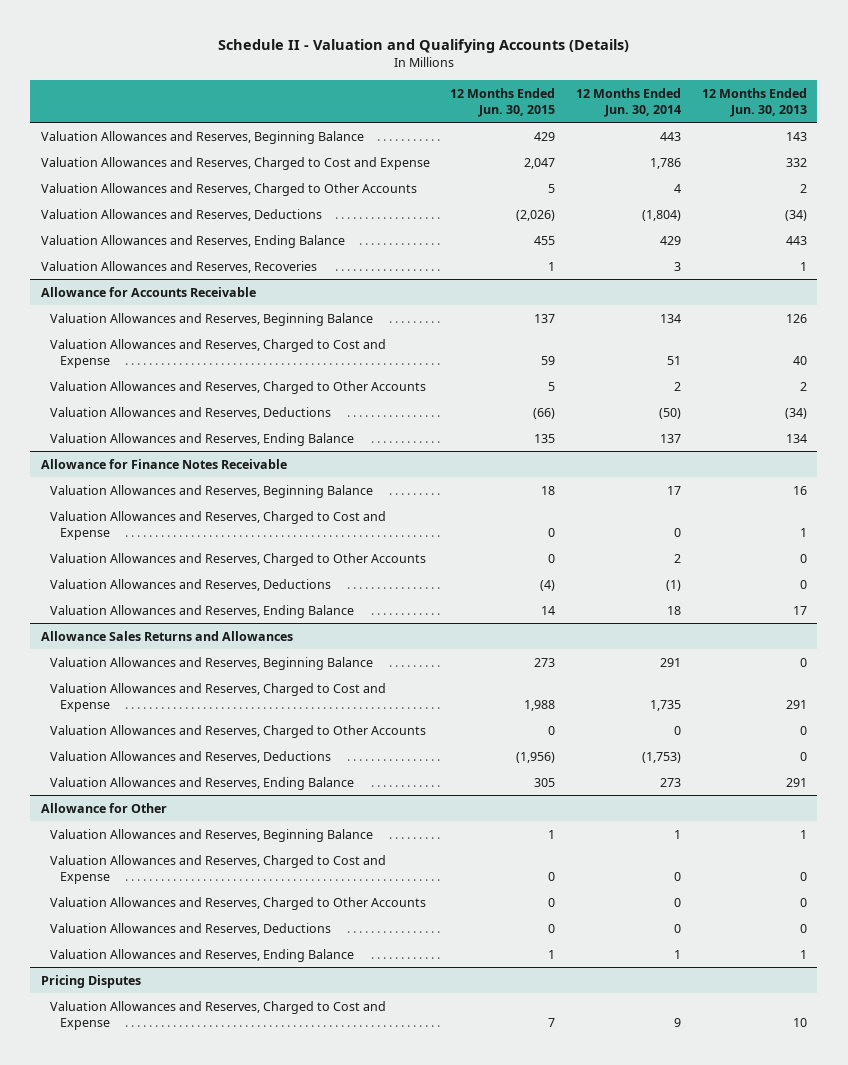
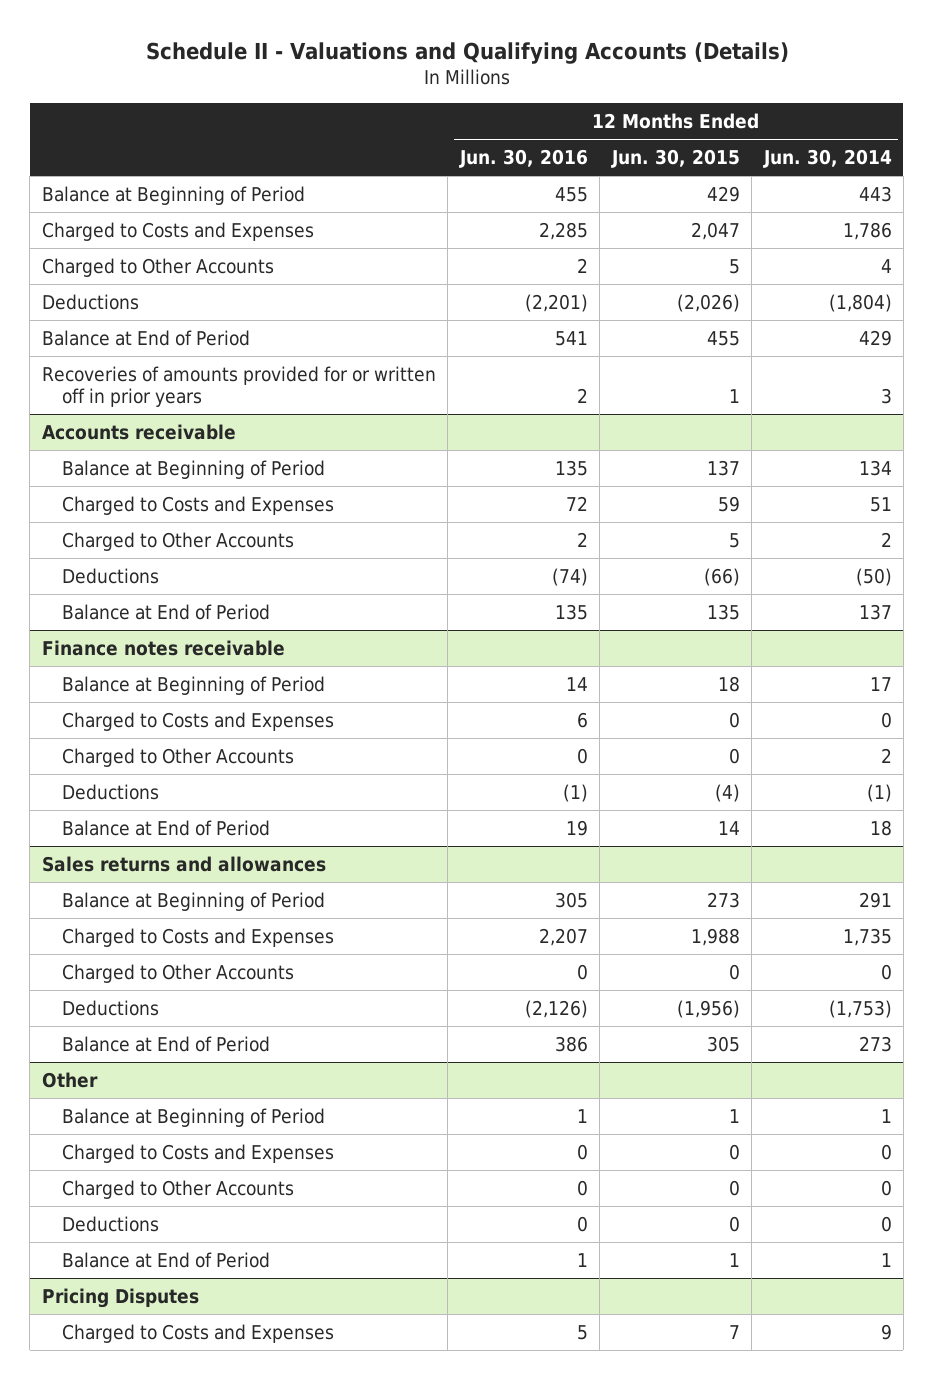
- Schedule II - Valuation and Qualifying Accounts (Details)
+ Schedule II - Valuations and Qualifying Accounts (Details)
- | 12 Months Ended Jun. 30, 2015 | 12 Months Ended Jun. 30, 2014 | 12 Months Ended Jun. 30, 2013
+ | 12 Months Ended Jun. 30, 2016 | 12 Months Ended Jun. 30, 2015 | 12 Months Ended Jun. 30, 2014
- Valuation Allowances and Reserves, Beginning Balance | 429 | 443 | 143
- Valuation Allowances and Reserves, Charged to Cost and Expense | 2,047 | 1,786 | 332
- Valuation Allowances and Reserves, Charged to Other Accounts | 5 | 4 | 2
- Valuation Allowances and Reserves, Deductions | (2,026) | (1,804) | (34)
- Valuation Allowances and Reserves, Ending Balance | 455 | 429 | 443
- Valuation Allowances and Reserves, Recoveries | 1 | 3 | 1
- Allowance for Accounts Receivable
- Valuation Allowances and Reserves, Beginning Balance | 137 | 134 | 126
- Valuation Allowances and Reserves, Charged to Cost and Expense | 59 | 51 | 40
- Valuation Allowances and Reserves, Charged to Other Accounts | 5 | 2 | 2
- Valuation Allowances and Reserves, Deductions | (66) | (50) | (34)
- Valuation Allowances and Reserves, Ending Balance | 135 | 137 | 134
- Allowance for Finance Notes Receivable
- Valuation Allowances and Reserves, Beginning Balance | 18 | 17 | 16
- Valuation Allowances and Reserves, Charged to Cost and Expense | 0 | 0 | 1
- Valuation Allowances and Reserves, Charged to Other Accounts | 0 | 2 | 0
- Valuation Allowances and Reserves, Deductions | (4) | (1) | 0
- Valuation Allowances and Reserves, Ending Balance | 14 | 18 | 17
- Allowance Sales Returns and Allowances
- Valuation Allowances and Reserves, Beginning Balance | 273 | 291 | 0
- Valuation Allowances and Reserves, Charged to Cost and Expense | 1,988 | 1,735 | 291
- Valuation Allowances and Reserves, Charged to Other Accounts | 0 | 0 | 0
- Valuation Allowances and Reserves, Deductions | (1,956) | (1,753) | 0
- Valuation Allowances and Reserves, Ending Balance | 305 | 273 | 291
- Allowance for Other
- Valuation Allowances and Reserves, Beginning Balance | 1 | 1 | 1
- Valuation Allowances and Reserves, Charged to Cost and Expense | 0 | 0 | 0
- Valuation Allowances and Reserves, Charged to Other Accounts | 0 | 0 | 0
- Valuation Allowances and Reserves, Deductions | 0 | 0 | 0
- Valuation Allowances and Reserves, Ending Balance | 1 | 1 | 1
+ Balance at Beginning of Period | 455 | 429 | 443
+ Charged to Costs and Expenses | 2,285 | 2,047 | 1,786
+ Charged to Other Accounts | 2 | 5 | 4
+ Deductions | (2,201) | (2,026) | (1,804)
+ Balance at End of Period | 541 | 455 | 429
+ Recoveries of amounts provided for or written off in prior years | 2 | 1 | 3
+ Accounts receivable
+ Balance at Beginning of Period | 135 | 137 | 134
+ Charged to Costs and Expenses | 72 | 59 | 51
+ Charged to Other Accounts | 2 | 5 | 2
+ Deductions | (74) | (66) | (50)
+ Balance at End of Period | 135 | 135 | 137
+ Finance notes receivable
+ Balance at Beginning of Period | 14 | 18 | 17
+ Charged to Costs and Expenses | 6 | 0 | 0
+ Charged to Other Accounts | 0 | 0 | 2
+ Deductions | (1) | (4) | (1)
+ Balance at End of Period | 19 | 14 | 18
+ Sales returns and allowances
+ Balance at Beginning of Period | 305 | 273 | 291
+ Charged to Costs and Expenses | 2,207 | 1,988 | 1,735
+ Charged to Other Accounts | 0 | 0 | 0
+ Deductions | (2,126) | (1,956) | (1,753)
+ Balance at End of Period | 386 | 305 | 273
+ Other
+ Balance at Beginning of Period | 1 | 1 | 1
+ Charged to Costs and Expenses | 0 | 0 | 0
+ Charged to Other Accounts | 0 | 0 | 0
+ Deductions | 0 | 0 | 0
+ Balance at End of Period | 1 | 1 | 1
@ Pricing Disputes
- Valuation Allowances and Reserves, Charged to Cost and Expense | 7 | 9 | 10
+ Charged to Costs and Expenses | 5 | 7 | 9

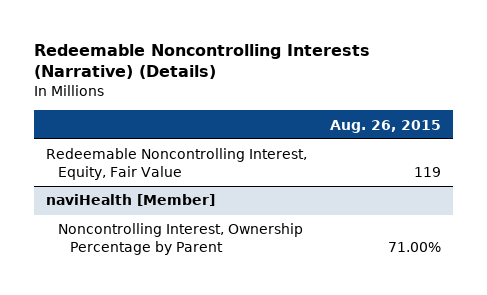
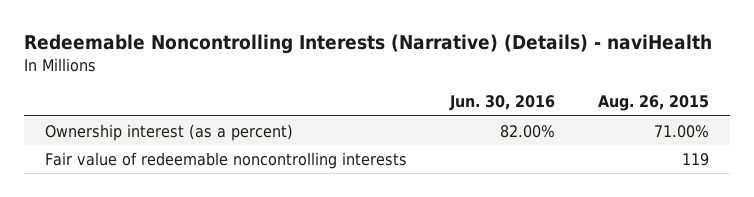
- Redeemable Noncontrolling Interests (Narrative) (Details)
+ Redeemable Noncontrolling Interests (Narrative) (Details) - naviHealth
- | Aug. 26, 2015
+ | Jun. 30, 2016 | Aug. 26, 2015
- Redeemable Noncontrolling Interest, Equity, Fair Value | 119
- naviHealth [Member]
- Noncontrolling Interest, Ownership Percentage by Parent | 71.00%
+ Ownership interest (as a percent) | 82.00% | 71.00%
+ Fair value of redeemable noncontrolling interests | | 119

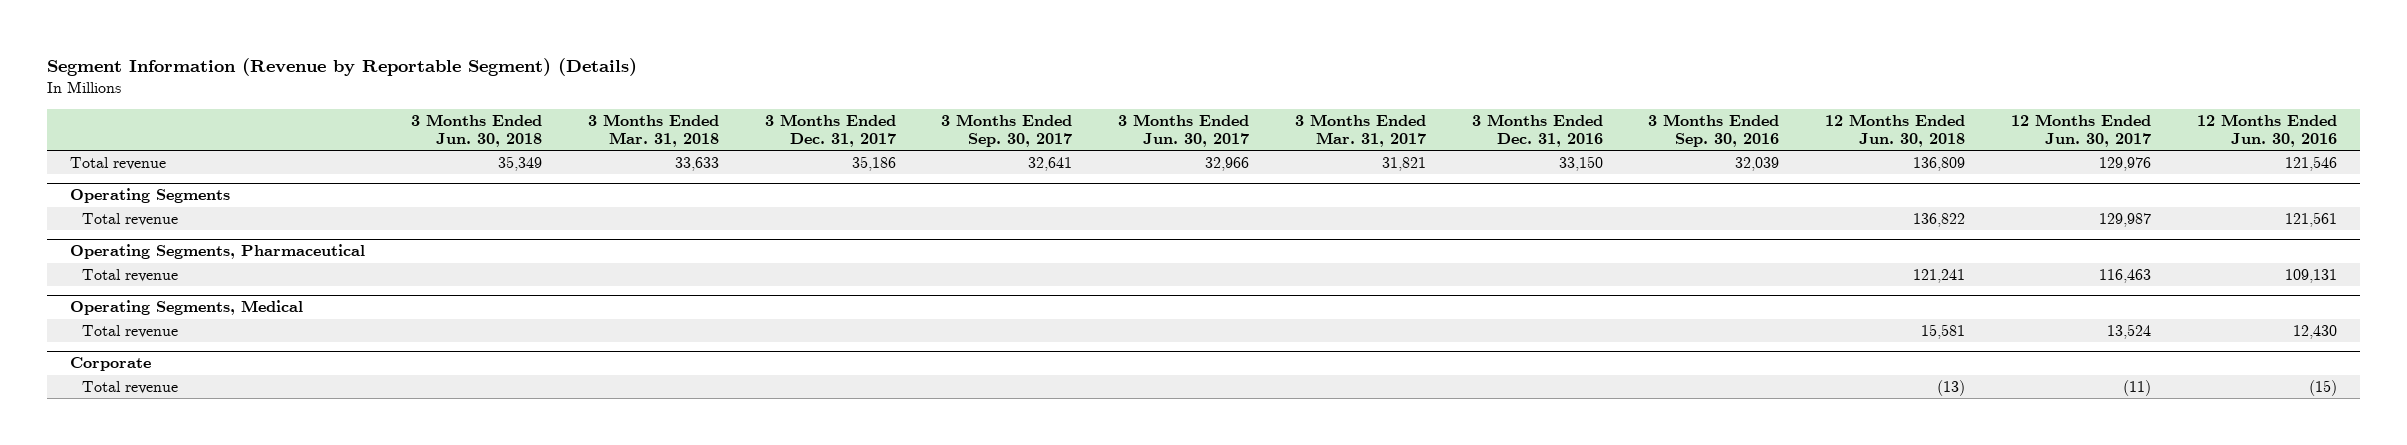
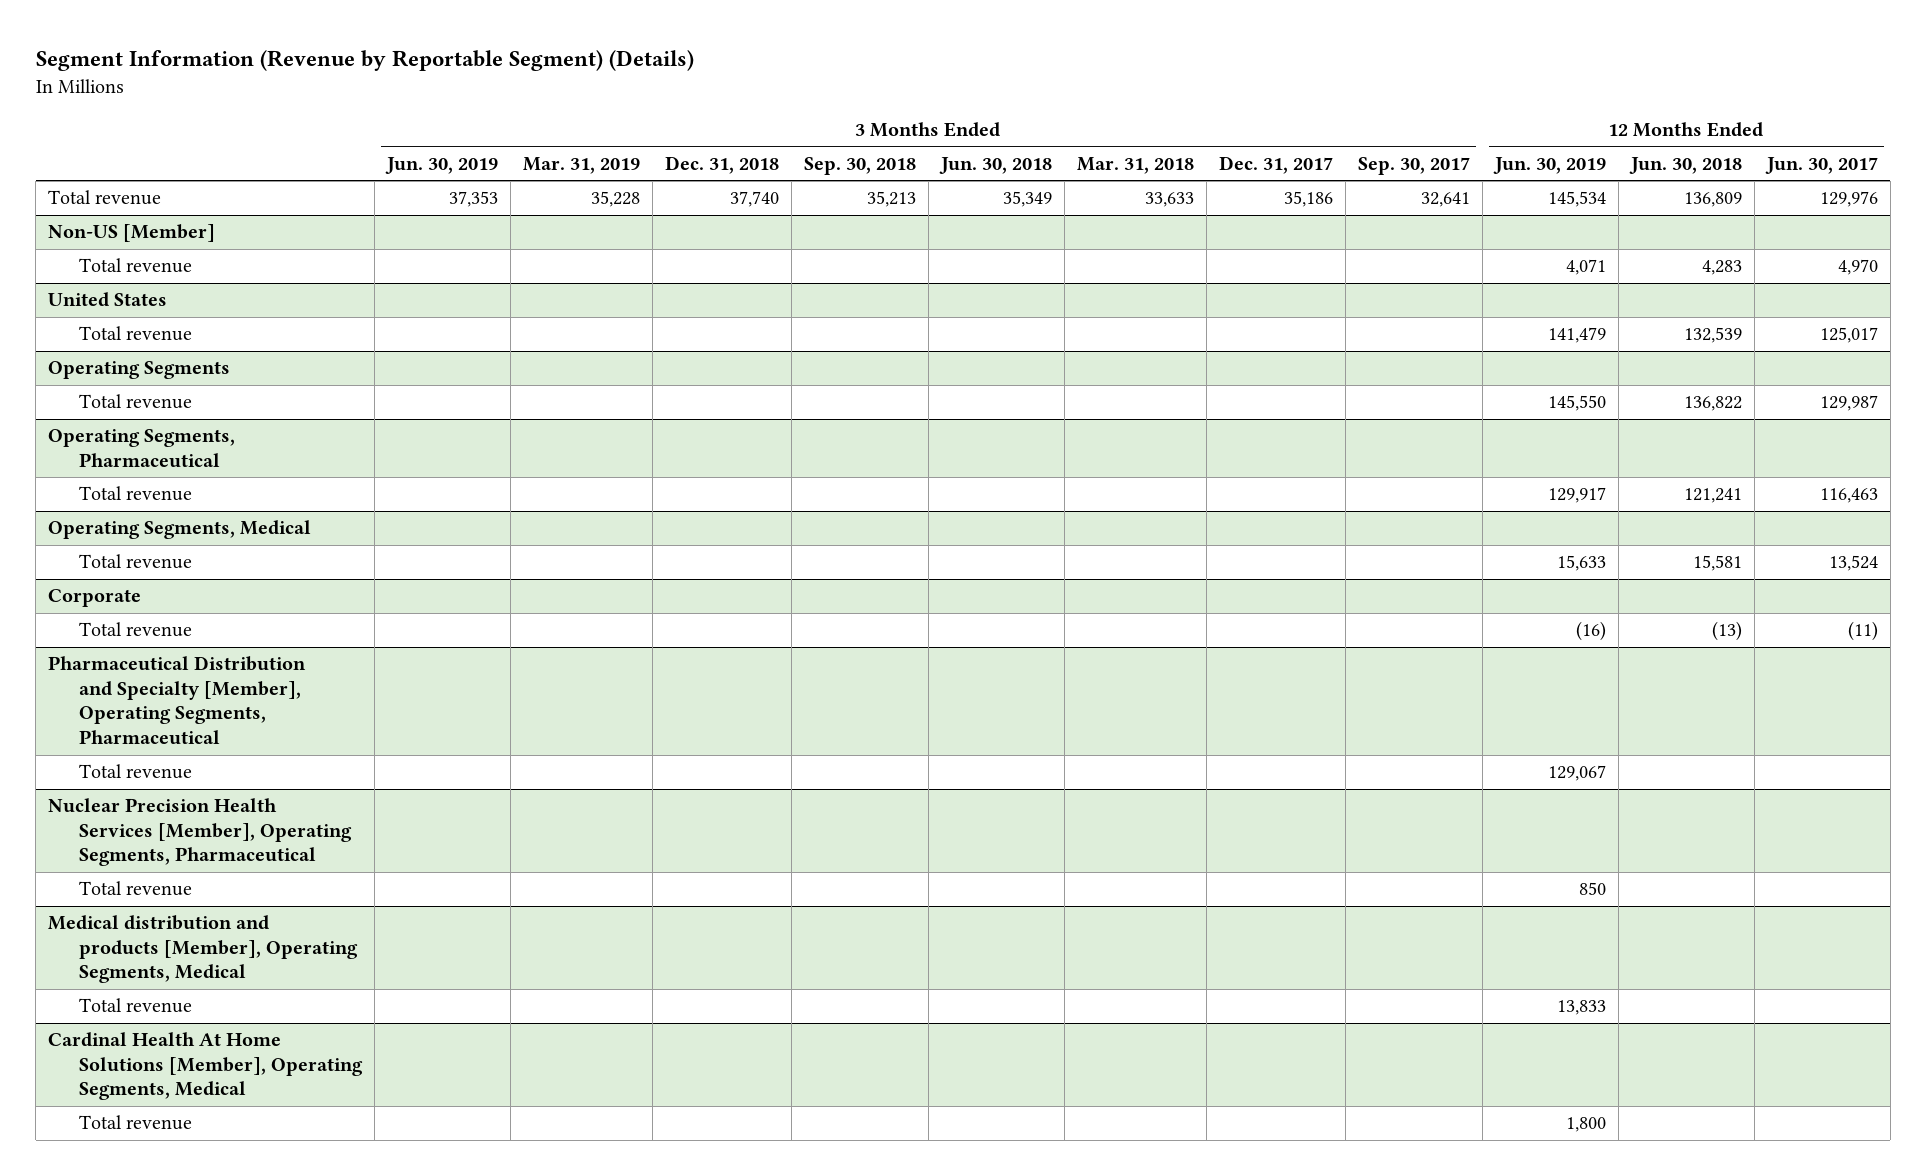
- | 3 Months Ended Jun. 30, 2018 | 3 Months Ended Mar. 31, 2018 | 3 Months Ended Dec. 31, 2017 | 3 Months Ended Sep. 30, 2017 | 3 Months Ended Jun. 30, 2017 | 3 Months Ended Mar. 31, 2017 | 3 Months Ended Dec. 31, 2016 | 3 Months Ended Sep. 30, 2016 | 12 Months Ended Jun. 30, 2018 | 12 Months Ended Jun. 30, 2017 | 12 Months Ended Jun. 30, 2016
+ | 3 Months Ended Jun. 30, 2019 | 3 Months Ended Mar. 31, 2019 | 3 Months Ended Dec. 31, 2018 | 3 Months Ended Sep. 30, 2018 | 3 Months Ended Jun. 30, 2018 | 3 Months Ended Mar. 31, 2018 | 3 Months Ended Dec. 31, 2017 | 3 Months Ended Sep. 30, 2017 | 12 Months Ended Jun. 30, 2019 | 12 Months Ended Jun. 30, 2018 | 12 Months Ended Jun. 30, 2017
+ Non-US [Member]
+ Total revenue | | | | | | | | | 4,071 | 4,283 | 4,970
+ United States
+ Total revenue | | | | | | | | | 141,479 | 132,539 | 125,017
+ Pharmaceutical Distribution and Specialty [Member], Operating Segments, Pharmaceutical
+ Total revenue | | | | | | | | | 129,067 | |
+ Nuclear Precision Health Services [Member], Operating Segments, Pharmaceutical
+ Total revenue | | | | | | | | | 850 | |
+ Medical distribution and products [Member], Operating Segments, Medical
+ Total revenue | | | | | | | | | 13,833 | |
+ Cardinal Health At Home Solutions [Member], Operating Segments, Medical
+ Total revenue | | | | | | | | | 1,800 | |

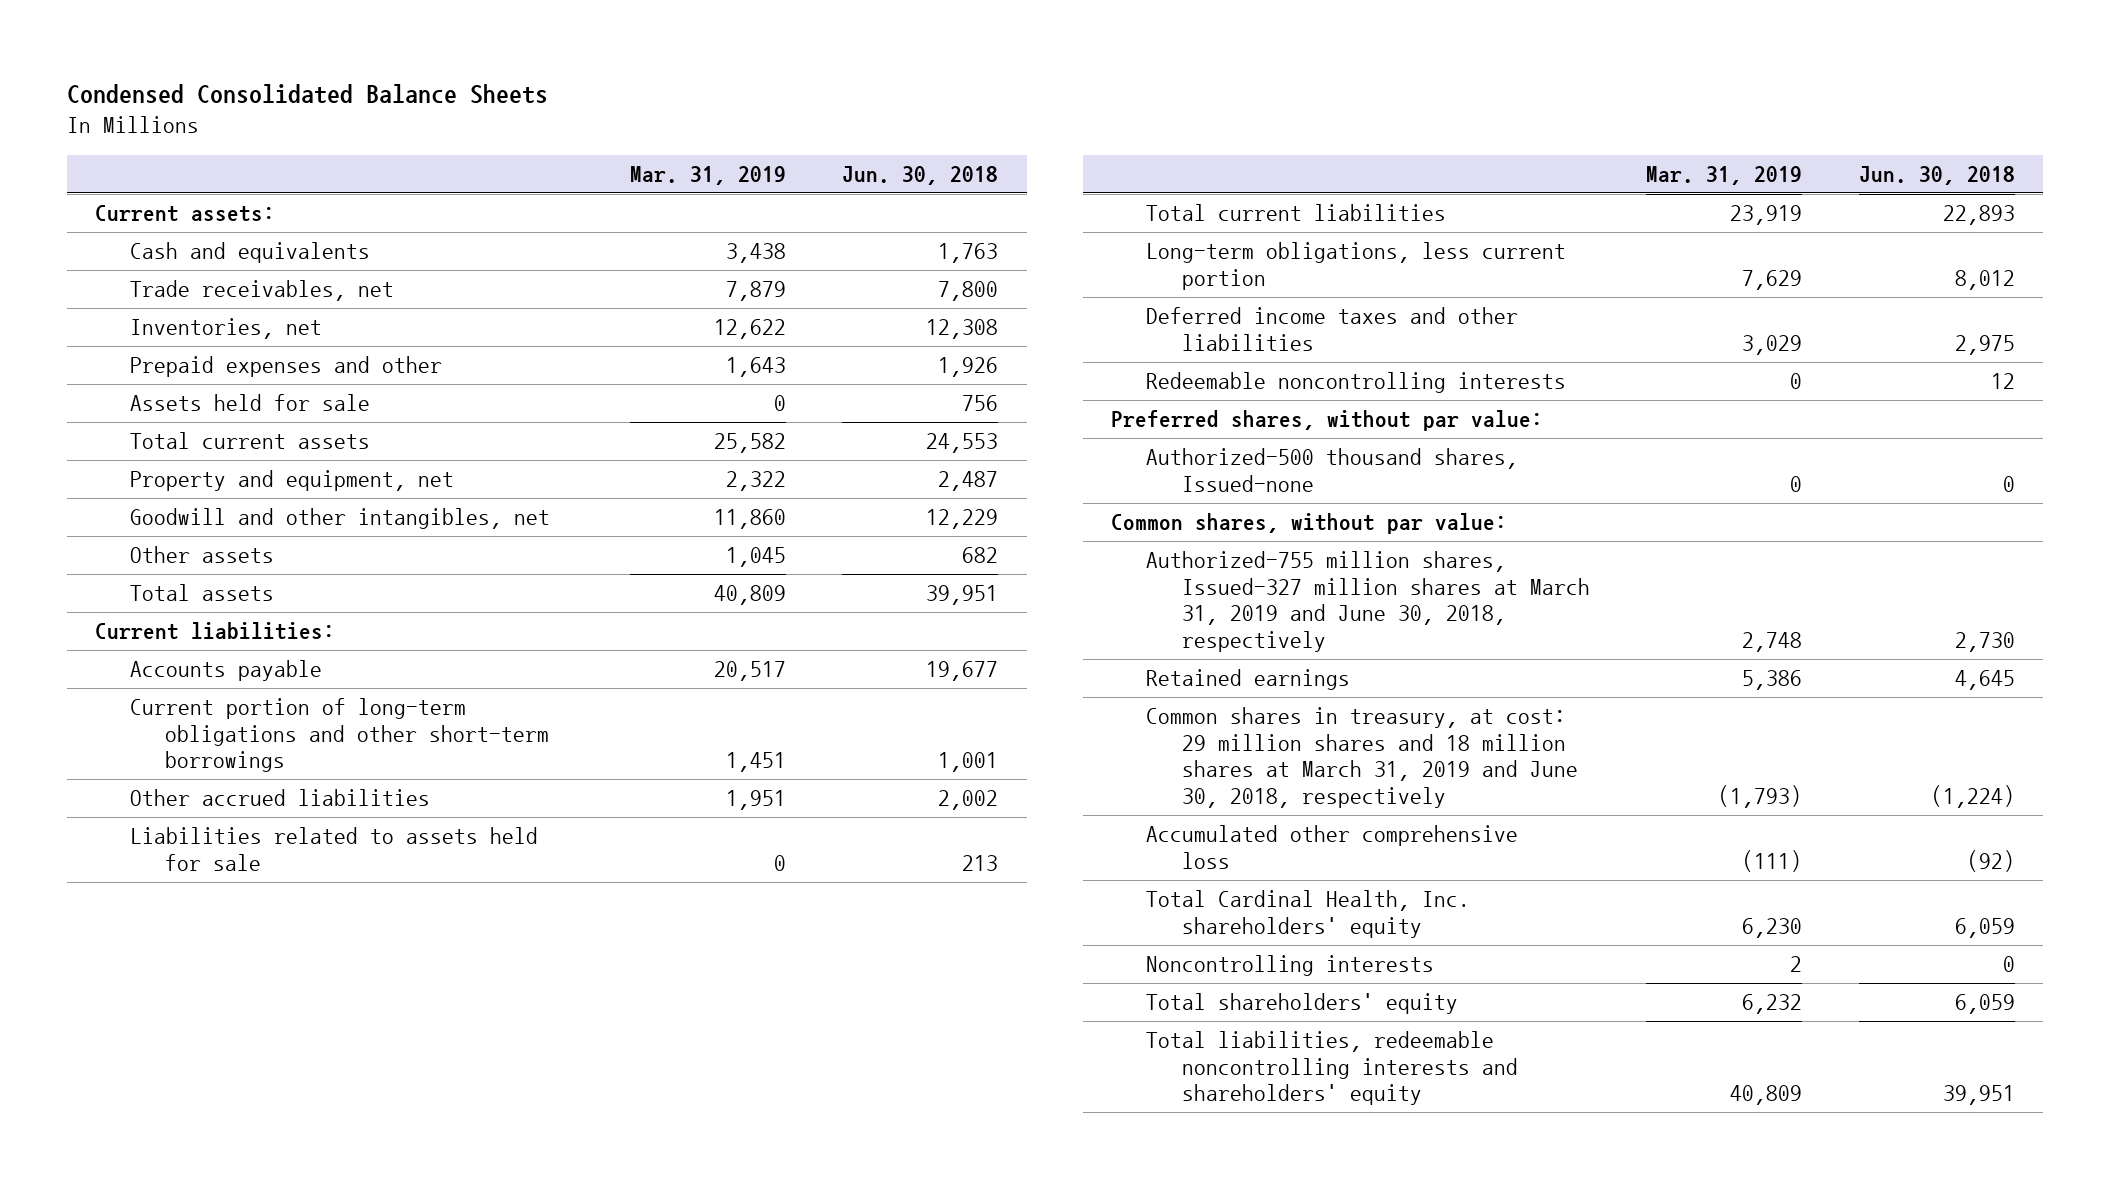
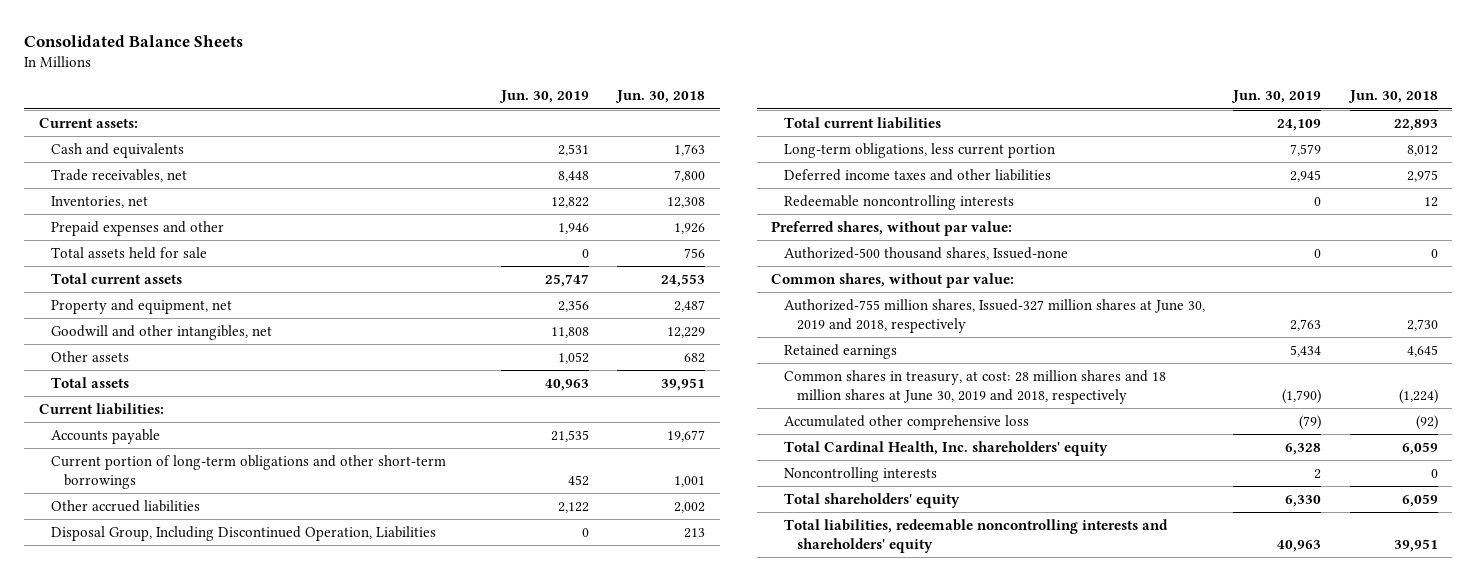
- Condensed Consolidated Balance Sheets
+ Consolidated Balance Sheets
- | Mar. 31, 2019 | Jun. 30, 2018
+ | Jun. 30, 2019 | Jun. 30, 2018
- Assets held for sale | 0 | 756
+ Total assets held for sale | 0 | 756
- Liabilities related to assets held for sale | 0 | 213
+ Disposal Group, Including Discontinued Operation, Liabilities | 0 | 213
- Authorized-755 million shares, Issued-327 million shares at March 31, 2019 and June 30, 2018, respectively | 2,748 | 2,730
+ Authorized-755 million shares, Issued-327 million shares at June 30, 2019 and 2018, respectively | 2,763 | 2,730
- Common shares in treasury, at cost: 29 million shares and 18 million shares at March 31, 2019 and June 30, 2018, respectively | (1,793) | (1,224)
+ Common shares in treasury, at cost: 28 million shares and 18 million shares at June 30, 2019 and 2018, respectively | (1,790) | (1,224)

